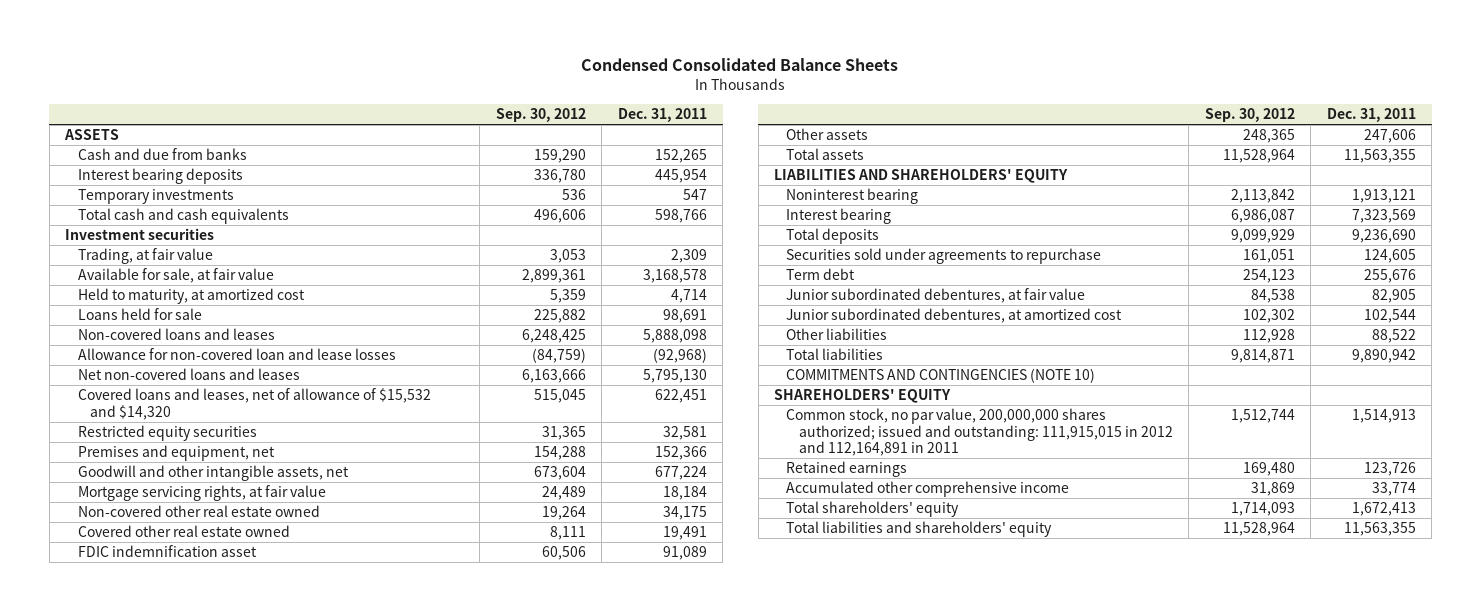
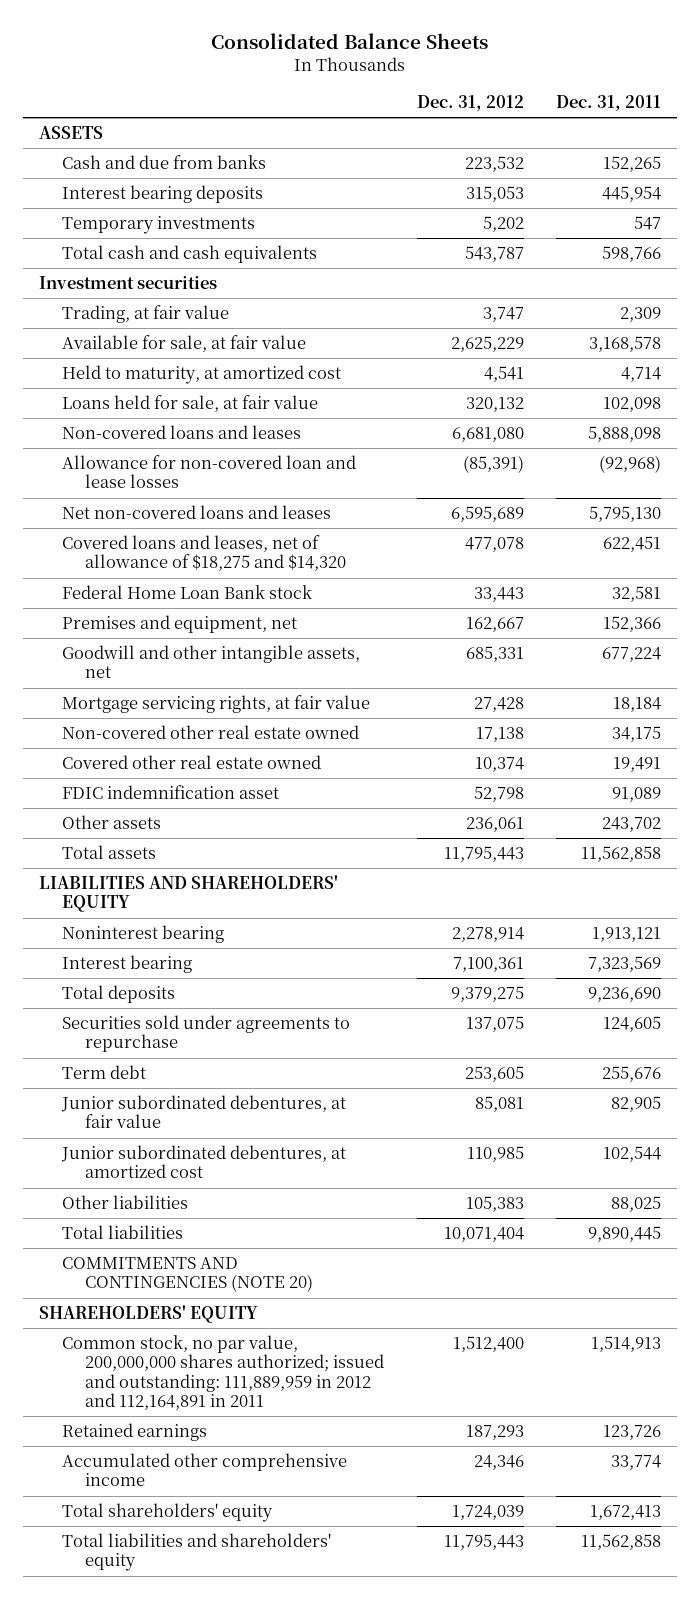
- Condensed Consolidated Balance Sheets
+ Consolidated Balance Sheets
- | Sep. 30, 2012 | Dec. 31, 2011
+ | Dec. 31, 2012 | Dec. 31, 2011
- Loans held for sale | 225,882 | 98,691
+ Loans held for sale, at fair value | 320,132 | 102,098
- Covered loans and leases, net of allowance of $15,532 and $14,320 | 515,045 | 622,451
- Restricted equity securities | 31,365 | 32,581
+ Covered loans and leases, net of allowance of $18,275 and $14,320 | 477,078 | 622,451
+ Federal Home Loan Bank stock | 33,443 | 32,581
- Other assets | 248,365 | 247,606
- Total assets | 11,528,964 | 11,563,355
+ Other assets | 236,061 | 243,702
+ Total assets | 11,795,443 | 11,562,858
- Other liabilities | 112,928 | 88,522
- Total liabilities | 9,814,871 | 9,890,942
- COMMITMENTS AND CONTINGENCIES (NOTE 10)
+ Other liabilities | 105,383 | 88,025
+ Total liabilities | 10,071,404 | 9,890,445
+ COMMITMENTS AND CONTINGENCIES (NOTE 20)
- Common stock, no par value, 200,000,000 shares authorized; issued and outstanding: 111,915,015 in 2012 and 112,164,891 in 2011 | 1,512,744 | 1,514,913
+ Common stock, no par value, 200,000,000 shares authorized; issued and outstanding: 111,889,959 in 2012 and 112,164,891 in 2011 | 1,512,400 | 1,514,913
- Total liabilities and shareholders' equity | 11,528,964 | 11,563,355
+ Total liabilities and shareholders' equity | 11,795,443 | 11,562,858

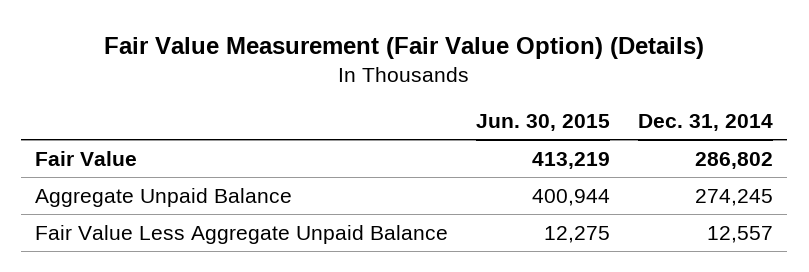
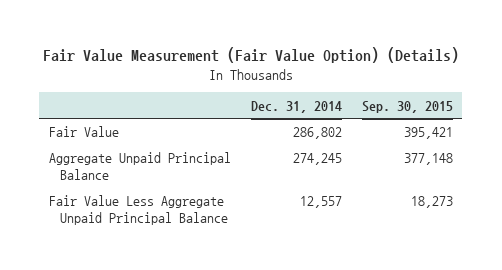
- | Jun. 30, 2015 | Dec. 31, 2014
+ | Dec. 31, 2014 | Sep. 30, 2015
- Aggregate Unpaid Balance | 400,944 | 274,245
- Fair Value Less Aggregate Unpaid Balance | 12,275 | 12,557
+ Aggregate Unpaid Principal Balance | 274,245 | 377,148
+ Fair Value Less Aggregate Unpaid Principal Balance | 12,557 | 18,273

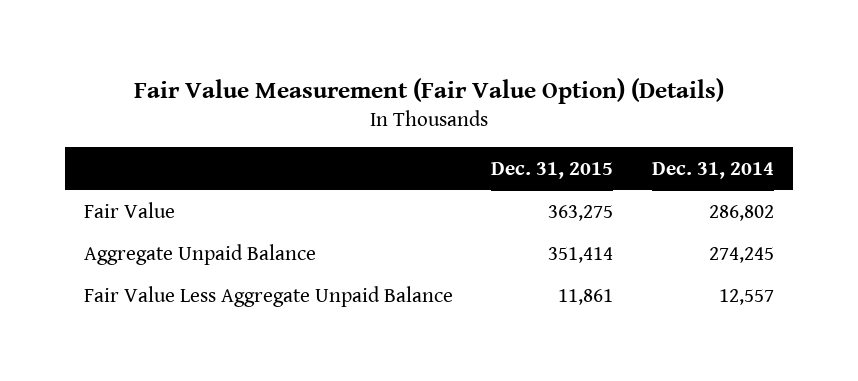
- | Dec. 31, 2014 | Sep. 30, 2015
+ | Dec. 31, 2015 | Dec. 31, 2014
- Aggregate Unpaid Principal Balance | 274,245 | 377,148
- Fair Value Less Aggregate Unpaid Principal Balance | 12,557 | 18,273
+ Aggregate Unpaid Balance | 351,414 | 274,245
+ Fair Value Less Aggregate Unpaid Balance | 11,861 | 12,557

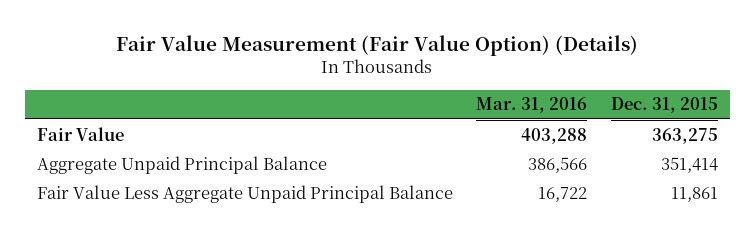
- | Dec. 31, 2015 | Dec. 31, 2014
+ | Mar. 31, 2016 | Dec. 31, 2015
- Aggregate Unpaid Balance | 351,414 | 274,245
- Fair Value Less Aggregate Unpaid Balance | 11,861 | 12,557
+ Aggregate Unpaid Principal Balance | 386,566 | 351,414
+ Fair Value Less Aggregate Unpaid Principal Balance | 16,722 | 11,861

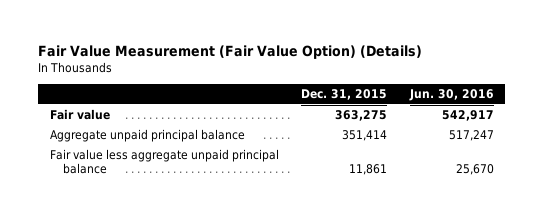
- | Mar. 31, 2016 | Dec. 31, 2015
+ | Dec. 31, 2015 | Jun. 30, 2016
- Fair Value | 403,288 | 363,275
- Aggregate Unpaid Principal Balance | 386,566 | 351,414
- Fair Value Less Aggregate Unpaid Principal Balance | 16,722 | 11,861
+ Fair value | 363,275 | 542,917
+ Aggregate unpaid principal balance | 351,414 | 517,247
+ Fair value less aggregate unpaid principal balance | 11,861 | 25,670

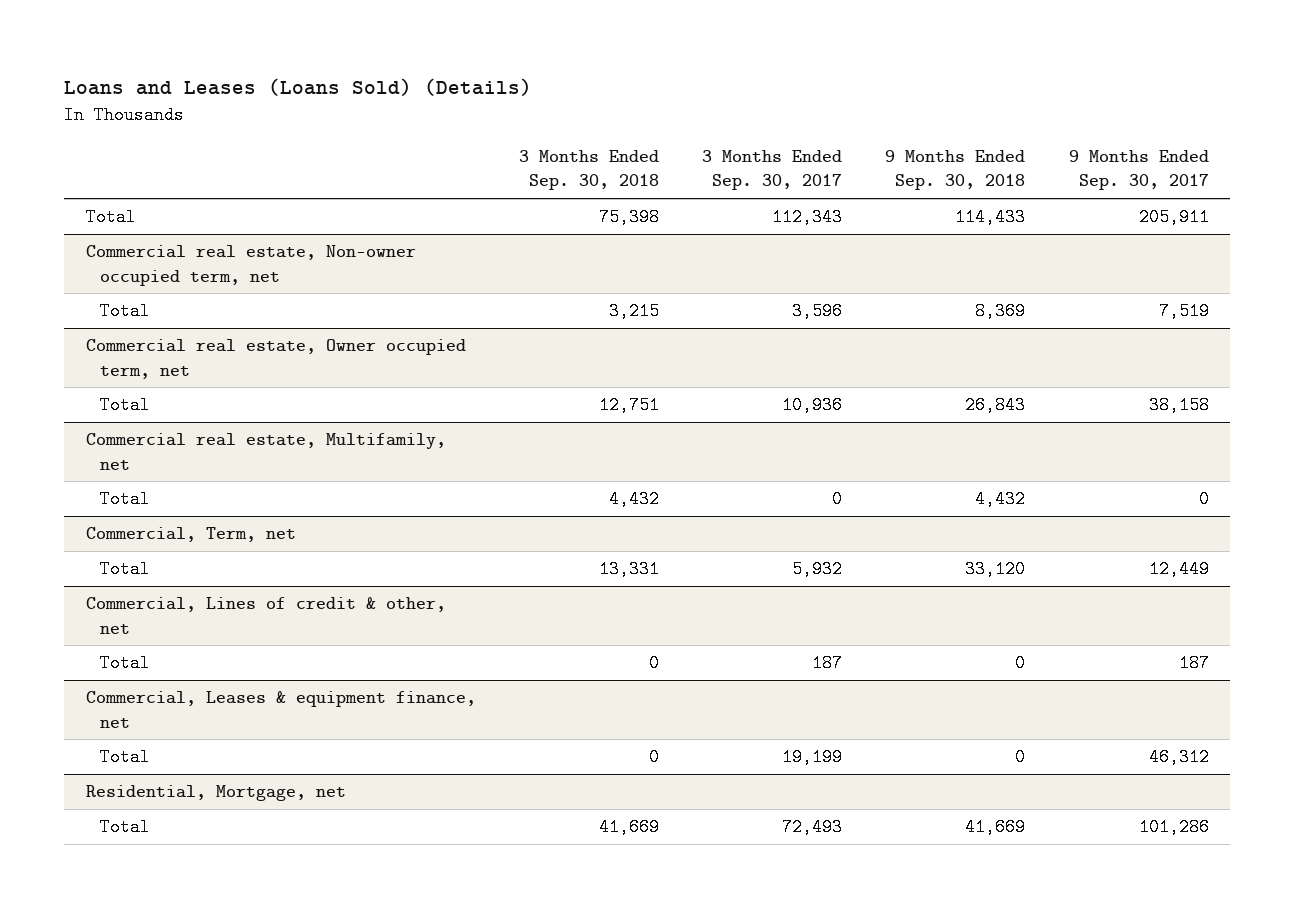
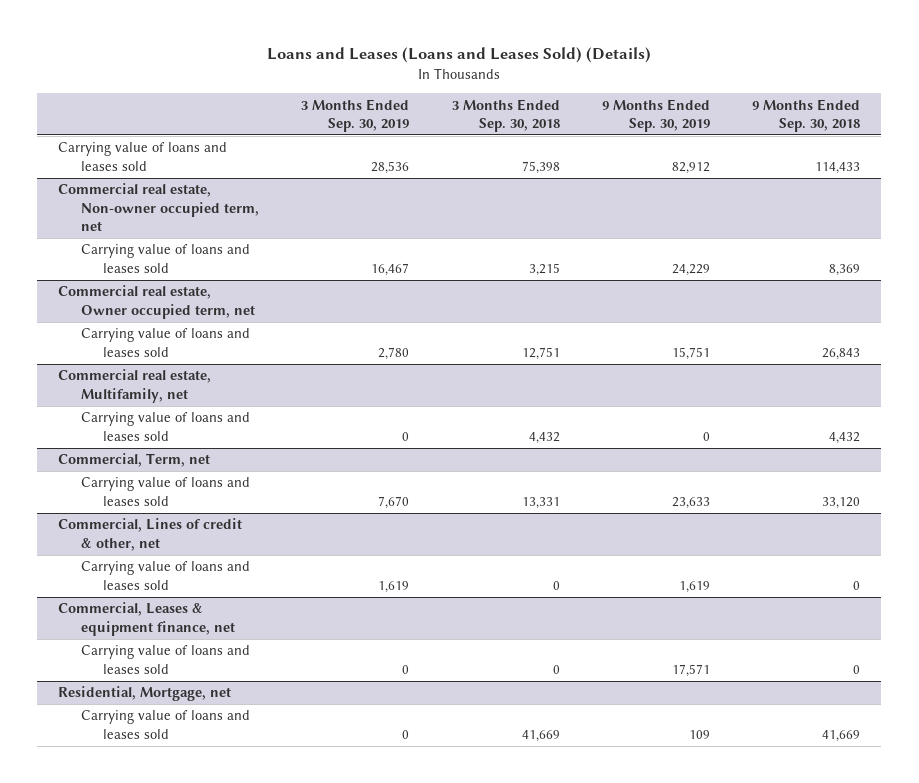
- Loans and Leases (Loans Sold) (Details)
+ Loans and Leases (Loans and Leases Sold) (Details)
- | 3 Months Ended Sep. 30, 2018 | 3 Months Ended Sep. 30, 2017 | 9 Months Ended Sep. 30, 2018 | 9 Months Ended Sep. 30, 2017
+ | 3 Months Ended Sep. 30, 2019 | 3 Months Ended Sep. 30, 2018 | 9 Months Ended Sep. 30, 2019 | 9 Months Ended Sep. 30, 2018
- Total | 75,398 | 112,343 | 114,433 | 205,911
+ Carrying value of loans and leases sold | 28,536 | 75,398 | 82,912 | 114,433
@ Commercial real estate, Non-owner occupied term, net
- Total | 3,215 | 3,596 | 8,369 | 7,519
+ Carrying value of loans and leases sold | 16,467 | 3,215 | 24,229 | 8,369
@ Commercial real estate, Owner occupied term, net
- Total | 12,751 | 10,936 | 26,843 | 38,158
+ Carrying value of loans and leases sold | 2,780 | 12,751 | 15,751 | 26,843
@ Commercial real estate, Multifamily, net
- Total | 4,432 | 0 | 4,432 | 0
+ Carrying value of loans and leases sold | 0 | 4,432 | 0 | 4,432
@ Commercial, Term, net
- Total | 13,331 | 5,932 | 33,120 | 12,449
+ Carrying value of loans and leases sold | 7,670 | 13,331 | 23,633 | 33,120
@ Commercial, Lines of credit & other, net
- Total | 0 | 187 | 0 | 187
+ Carrying value of loans and leases sold | 1,619 | 0 | 1,619 | 0
@ Commercial, Leases & equipment finance, net
- Total | 0 | 19,199 | 0 | 46,312
+ Carrying value of loans and leases sold | 0 | 0 | 17,571 | 0
@ Residential, Mortgage, net
- Total | 41,669 | 72,493 | 41,669 | 101,286
+ Carrying value of loans and leases sold | 0 | 41,669 | 109 | 41,669

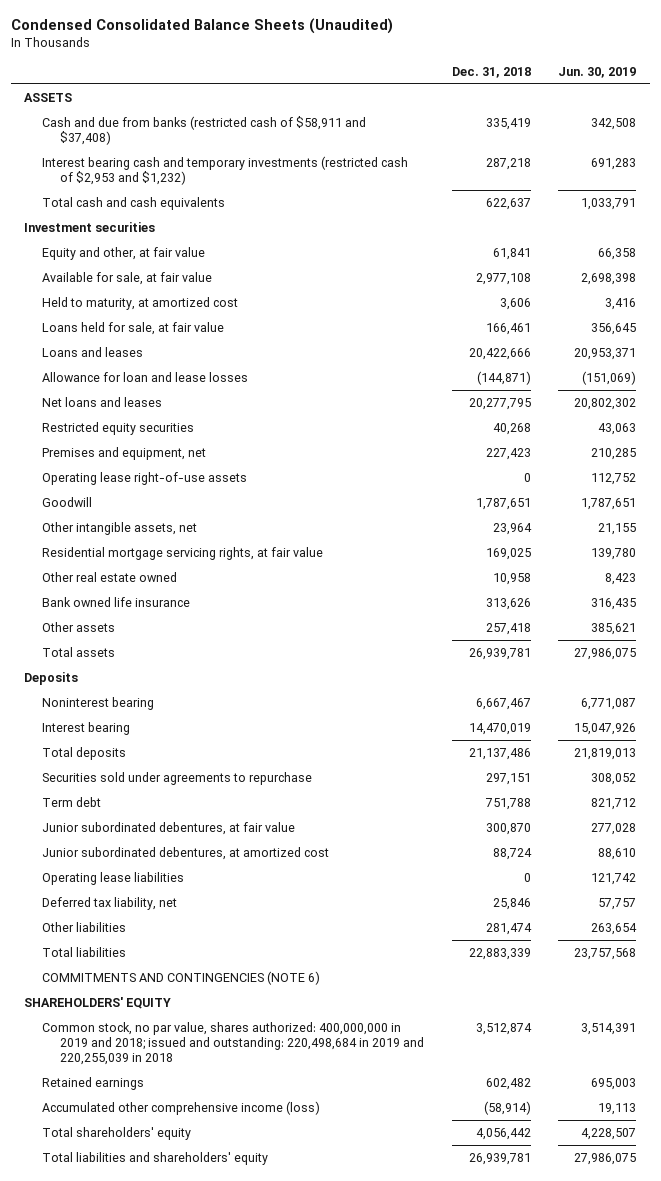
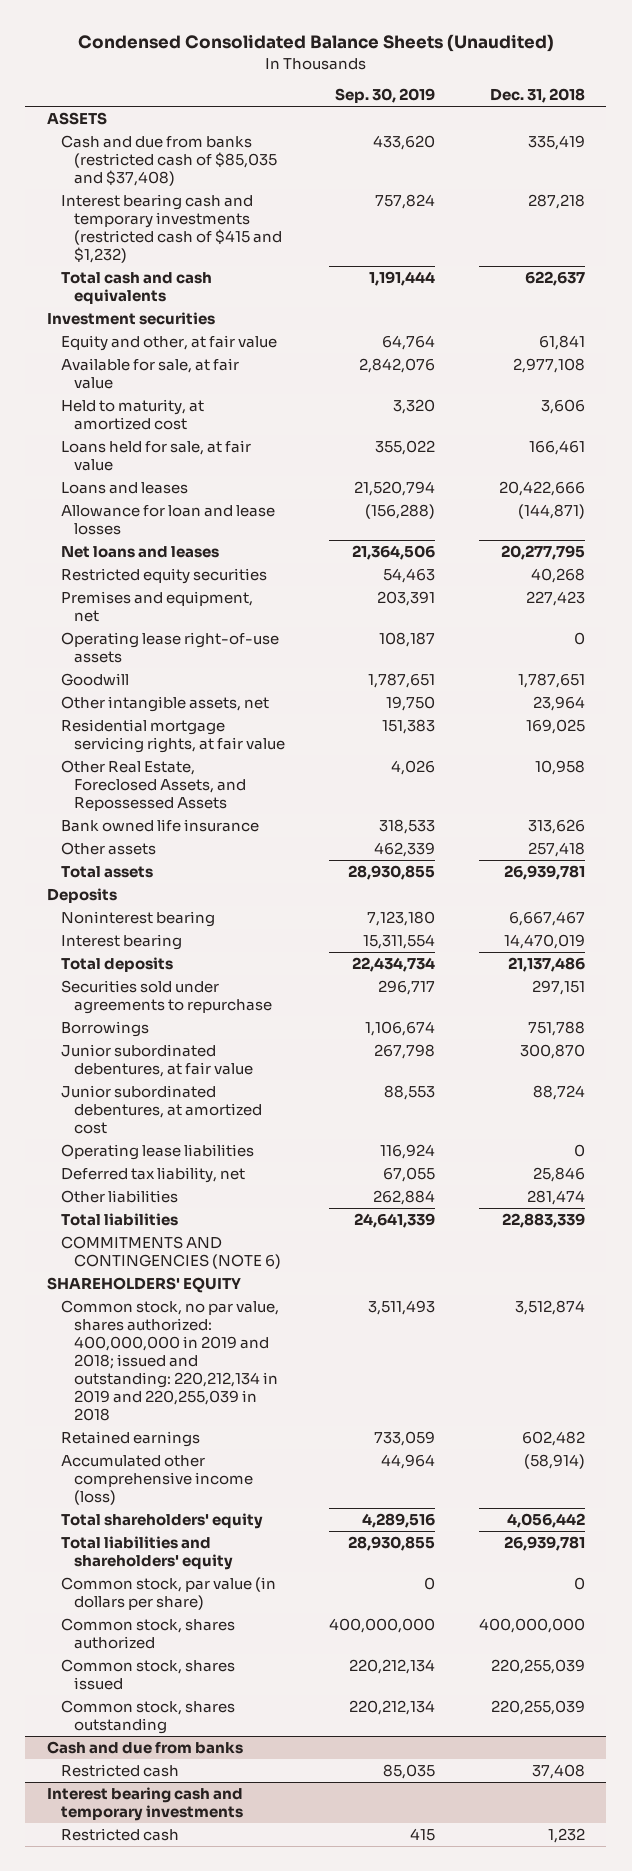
- | Dec. 31, 2018 | Jun. 30, 2019
+ | Sep. 30, 2019 | Dec. 31, 2018
- Cash and due from banks (restricted cash of $58,911 and $37,408) | 335,419 | 342,508
- Interest bearing cash and temporary investments (restricted cash of $2,953 and $1,232) | 287,218 | 691,283
+ Cash and due from banks (restricted cash of $85,035 and $37,408) | 433,620 | 335,419
+ Interest bearing cash and temporary investments (restricted cash of $415 and $1,232) | 757,824 | 287,218
- Other real estate owned | 10,958 | 8,423
+ Other Real Estate, Foreclosed Assets, and Repossessed Assets | 4,026 | 10,958
- Term debt | 751,788 | 821,712
+ Borrowings | 1,106,674 | 751,788
- Common stock, no par value, shares authorized: 400,000,000 in 2019 and 2018; issued and outstanding: 220,498,684 in 2019 and 220,255,039 in 2018 | 3,512,874 | 3,514,391
+ Common stock, no par value, shares authorized: 400,000,000 in 2019 and 2018; issued and outstanding: 220,212,134 in 2019 and 220,255,039 in 2018 | 3,511,493 | 3,512,874
+ Common stock, par value (in dollars per share) | 0 | 0
+ Common stock, shares authorized | 400,000,000 | 400,000,000
+ Common stock, shares issued | 220,212,134 | 220,255,039
+ Common stock, shares outstanding | 220,212,134 | 220,255,039
+ Cash and due from banks
+ Restricted cash | 85,035 | 37,408
+ Interest bearing cash and temporary investments
+ Restricted cash | 415 | 1,232

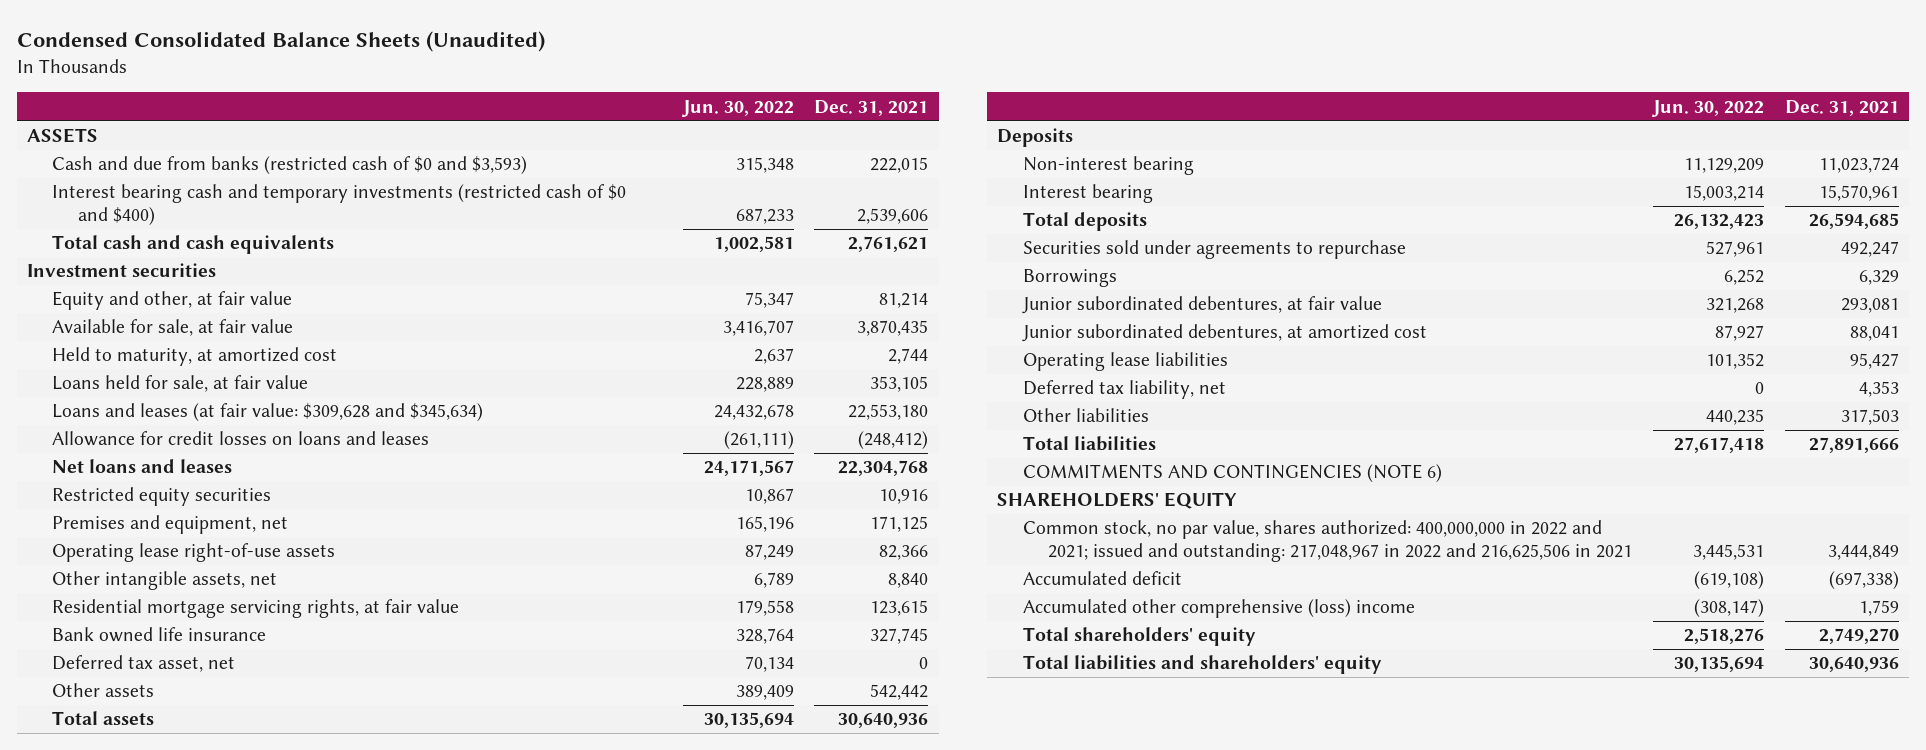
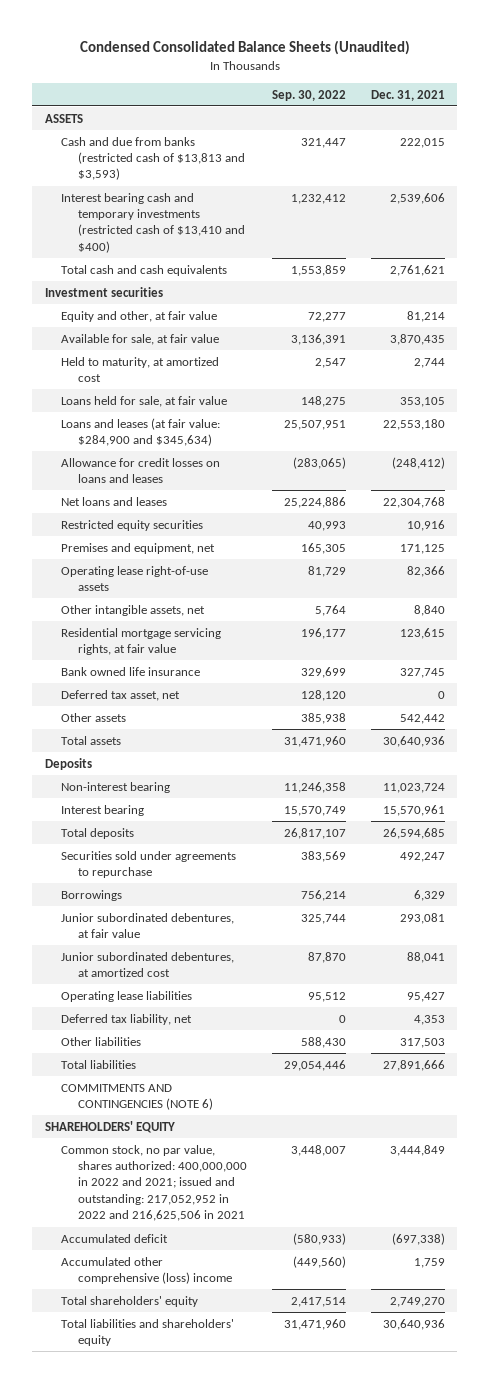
- | Jun. 30, 2022 | Dec. 31, 2021
+ | Sep. 30, 2022 | Dec. 31, 2021
- Cash and due from banks (restricted cash of $0 and $3,593) | 315,348 | 222,015
- Interest bearing cash and temporary investments (restricted cash of $0 and $400) | 687,233 | 2,539,606
+ Cash and due from banks (restricted cash of $13,813 and $3,593) | 321,447 | 222,015
+ Interest bearing cash and temporary investments (restricted cash of $13,410 and $400) | 1,232,412 | 2,539,606
- Loans and leases (at fair value: $309,628 and $345,634) | 24,432,678 | 22,553,180
+ Loans and leases (at fair value: $284,900 and $345,634) | 25,507,951 | 22,553,180
- Common stock, no par value, shares authorized: 400,000,000 in 2022 and 2021; issued and outstanding: 217,048,967 in 2022 and 216,625,506 in 2021 | 3,445,531 | 3,444,849
+ Common stock, no par value, shares authorized: 400,000,000 in 2022 and 2021; issued and outstanding: 217,052,952 in 2022 and 216,625,506 in 2021 | 3,448,007 | 3,444,849

